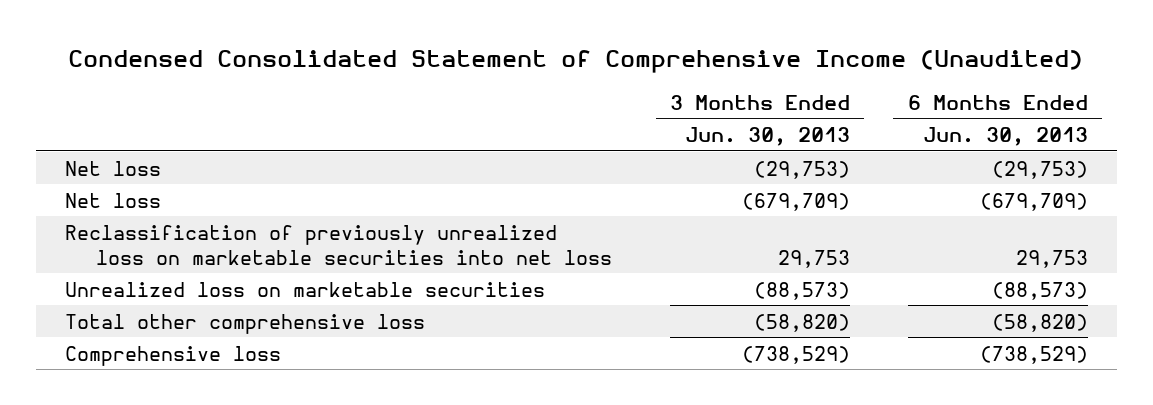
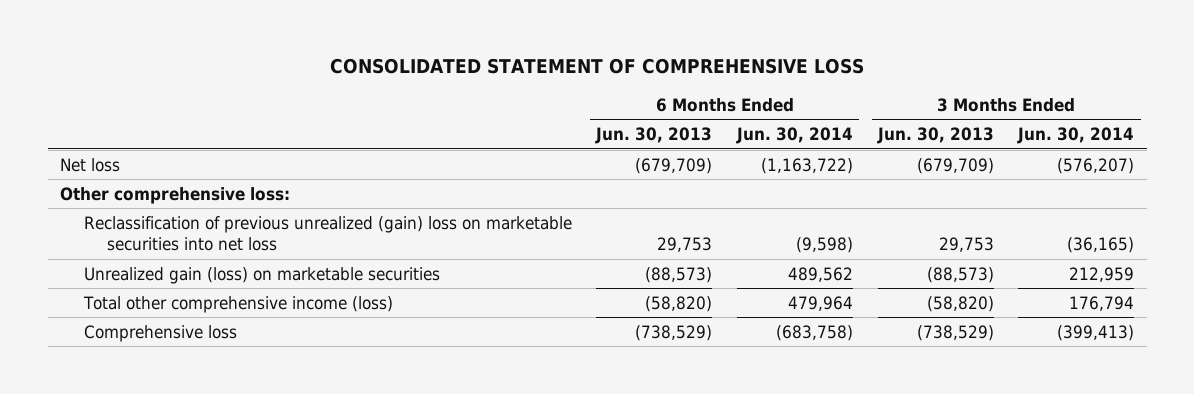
- Condensed Consolidated Statement of Comprehensive Income (Unaudited)
+ CONSOLIDATED STATEMENT OF COMPREHENSIVE LOSS
- | 3 Months Ended Jun. 30, 2013 | 6 Months Ended Jun. 30, 2013
+ | 6 Months Ended Jun. 30, 2013 | 6 Months Ended Jun. 30, 2014 | 3 Months Ended Jun. 30, 2013 | 3 Months Ended Jun. 30, 2014
- Net loss | (29,753) | (29,753)
- Reclassification of previously unrealized loss on marketable securities into net loss | 29,753 | 29,753
- Unrealized loss on marketable securities | (88,573) | (88,573)
- Total other comprehensive loss | (58,820) | (58,820)
+ Other comprehensive loss:
+ Reclassification of previous unrealized (gain) loss on marketable securities into net loss | 29,753 | (9,598) | 29,753 | (36,165)
+ Unrealized gain (loss) on marketable securities | (88,573) | 489,562 | (88,573) | 212,959
+ Total other comprehensive income (loss) | (58,820) | 479,964 | (58,820) | 176,794

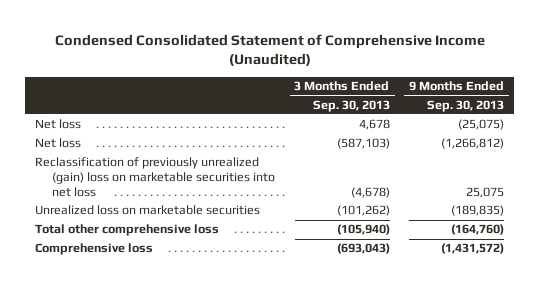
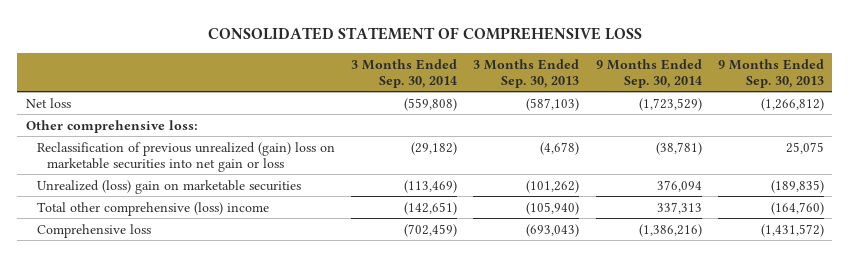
- Condensed Consolidated Statement of Comprehensive Income (Unaudited)
+ CONSOLIDATED STATEMENT OF COMPREHENSIVE LOSS
- | 3 Months Ended Sep. 30, 2013 | 9 Months Ended Sep. 30, 2013
+ | 3 Months Ended Sep. 30, 2014 | 3 Months Ended Sep. 30, 2013 | 9 Months Ended Sep. 30, 2014 | 9 Months Ended Sep. 30, 2013
- Net loss | 4,678 | (25,075)
- Reclassification of previously unrealized (gain) loss on marketable securities into net loss | (4,678) | 25,075
- Unrealized loss on marketable securities | (101,262) | (189,835)
- Total other comprehensive loss | (105,940) | (164,760)
+ Other comprehensive loss:
+ Reclassification of previous unrealized (gain) loss on marketable securities into net gain or loss | (29,182) | (4,678) | (38,781) | 25,075
+ Unrealized (loss) gain on marketable securities | (113,469) | (101,262) | 376,094 | (189,835)
+ Total other comprehensive (loss) income | (142,651) | (105,940) | 337,313 | (164,760)

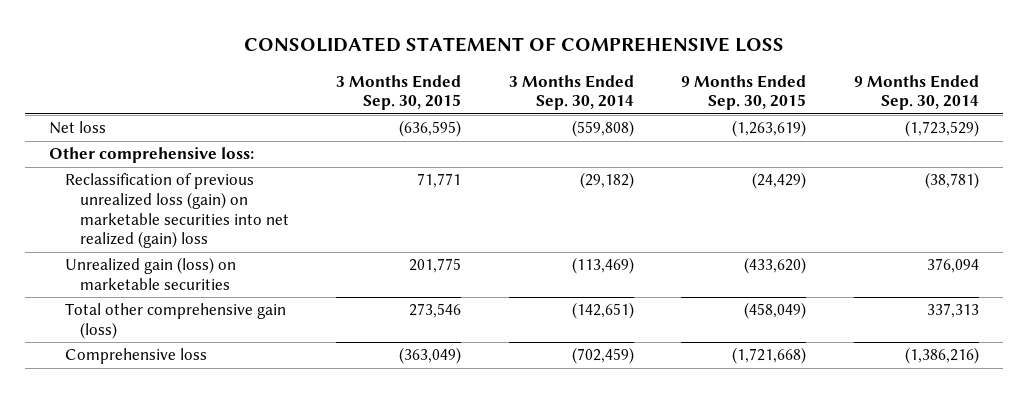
- | 3 Months Ended Sep. 30, 2014 | 3 Months Ended Sep. 30, 2013 | 9 Months Ended Sep. 30, 2014 | 9 Months Ended Sep. 30, 2013
+ | 3 Months Ended Sep. 30, 2015 | 3 Months Ended Sep. 30, 2014 | 9 Months Ended Sep. 30, 2015 | 9 Months Ended Sep. 30, 2014
- Reclassification of previous unrealized (gain) loss on marketable securities into net gain or loss | (29,182) | (4,678) | (38,781) | 25,075
- Unrealized (loss) gain on marketable securities | (113,469) | (101,262) | 376,094 | (189,835)
- Total other comprehensive (loss) income | (142,651) | (105,940) | 337,313 | (164,760)
+ Reclassification of previous unrealized loss (gain) on marketable securities into net realized (gain) loss | 71,771 | (29,182) | (24,429) | (38,781)
+ Unrealized gain (loss) on marketable securities | 201,775 | (113,469) | (433,620) | 376,094
+ Total other comprehensive gain (loss) | 273,546 | (142,651) | (458,049) | 337,313

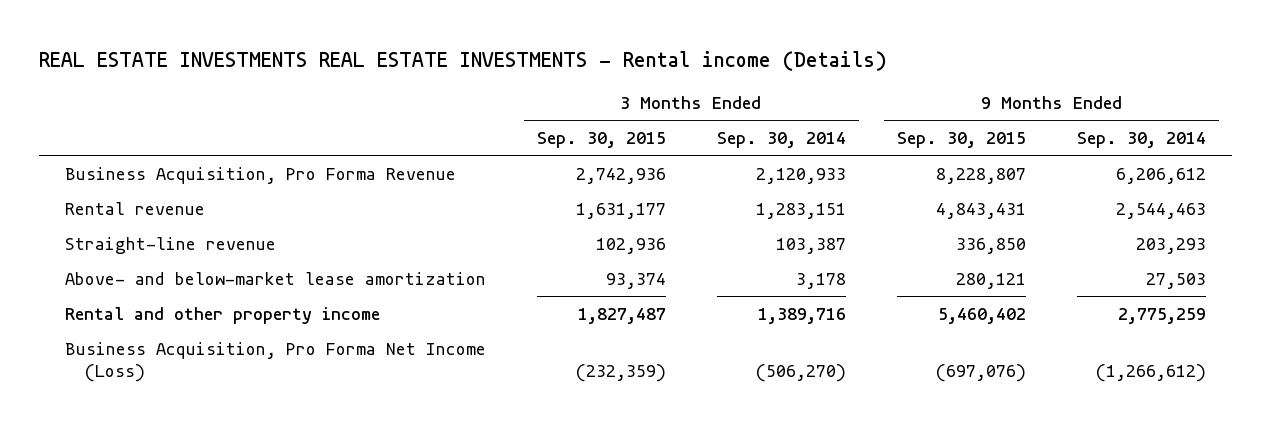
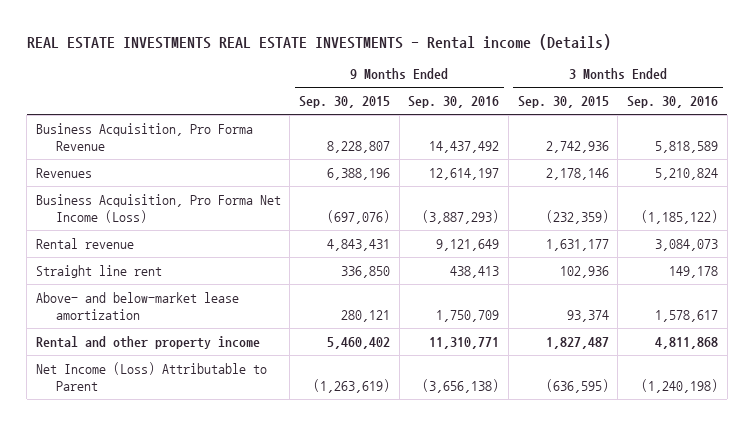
- | 3 Months Ended Sep. 30, 2015 | 3 Months Ended Sep. 30, 2014 | 9 Months Ended Sep. 30, 2015 | 9 Months Ended Sep. 30, 2014
+ | 9 Months Ended Sep. 30, 2015 | 9 Months Ended Sep. 30, 2016 | 3 Months Ended Sep. 30, 2015 | 3 Months Ended Sep. 30, 2016
+ Revenues | 6,388,196 | 12,614,197 | 2,178,146 | 5,210,824
moved up: Business Acquisition, Pro Forma Net Income (Loss) | (697,076) | (3,887,293) | (232,359) | (1,185,122)
- Straight-line revenue | 102,936 | 103,387 | 336,850 | 203,293
+ Straight line rent | 336,850 | 438,413 | 102,936 | 149,178
+ Net Income (Loss) Attributable to Parent | (1,263,619) | (3,656,138) | (636,595) | (1,240,198)

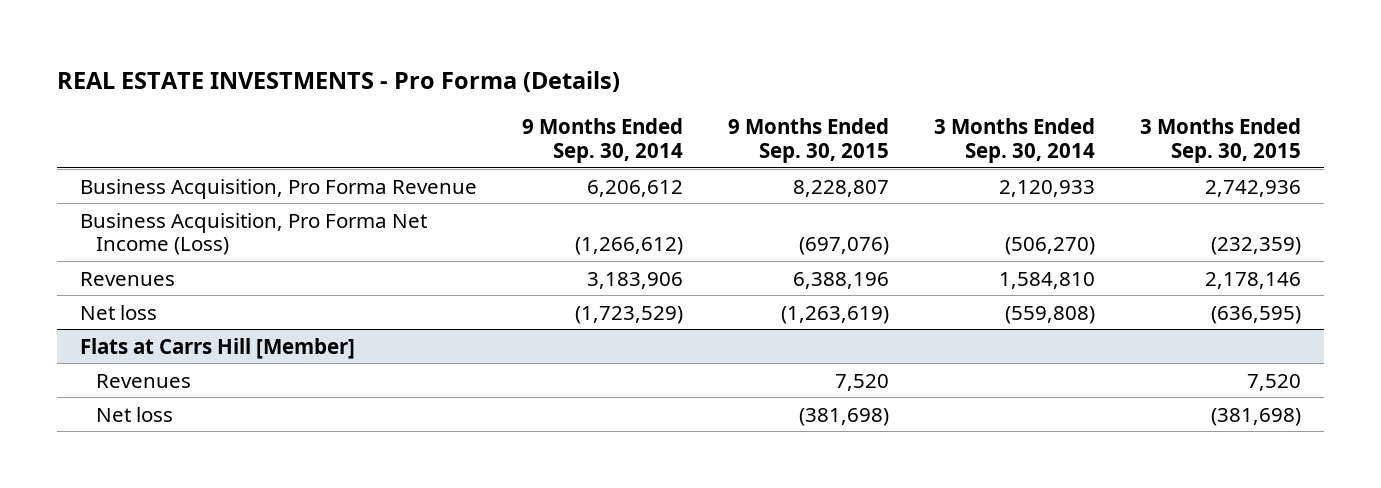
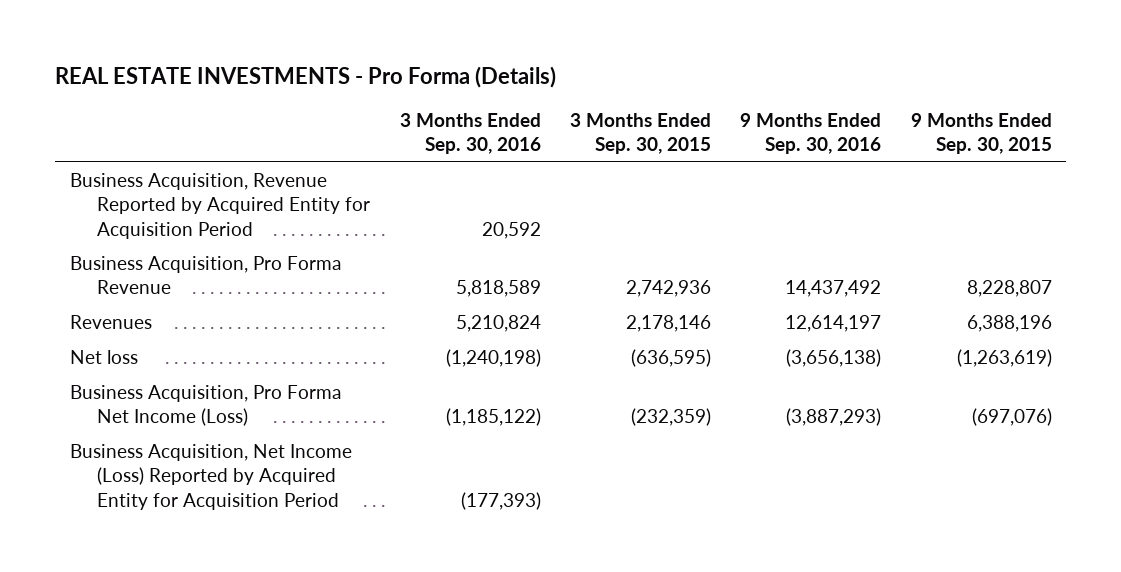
- | 9 Months Ended Sep. 30, 2014 | 9 Months Ended Sep. 30, 2015 | 3 Months Ended Sep. 30, 2014 | 3 Months Ended Sep. 30, 2015
+ | 3 Months Ended Sep. 30, 2016 | 3 Months Ended Sep. 30, 2015 | 9 Months Ended Sep. 30, 2016 | 9 Months Ended Sep. 30, 2015
+ Business Acquisition, Revenue Reported by Acquired Entity for Acquisition Period | 20,592 | | |
- Flats at Carrs Hill [Member]
- Revenues | | 7,520 | | 7,520
- Net loss | | (381,698) | | (381,698)
moved down: Business Acquisition, Pro Forma Net Income (Loss) | (1,185,122) | (232,359) | (3,887,293) | (697,076)
+ Business Acquisition, Net Income (Loss) Reported by Acquired Entity for Acquisition Period | (177,393) | | |

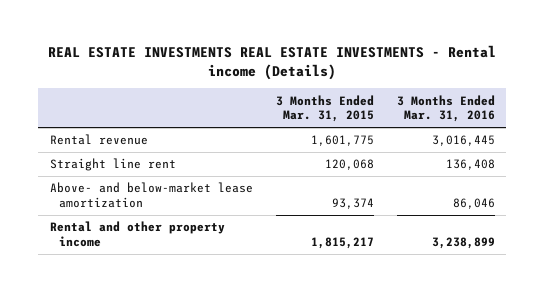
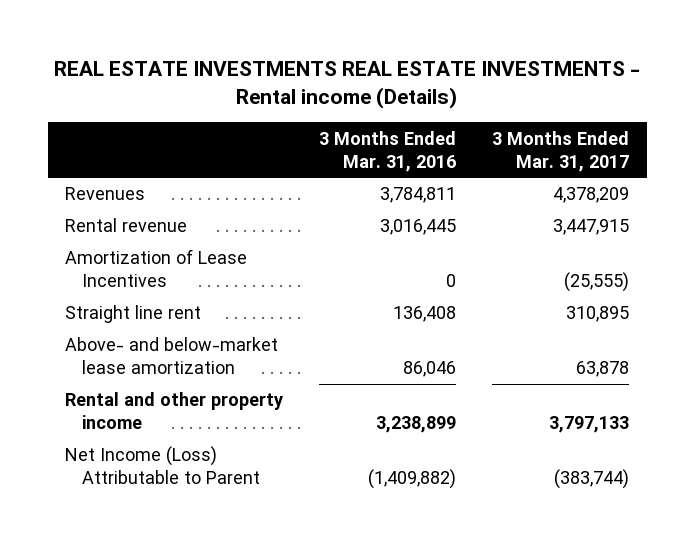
- | 3 Months Ended Mar. 31, 2015 | 3 Months Ended Mar. 31, 2016
+ | 3 Months Ended Mar. 31, 2016 | 3 Months Ended Mar. 31, 2017
+ Revenues | 3,784,811 | 4,378,209
+ Amortization of Lease Incentives | 0 | (25,555)
+ Net Income (Loss) Attributable to Parent | (1,409,882) | (383,744)

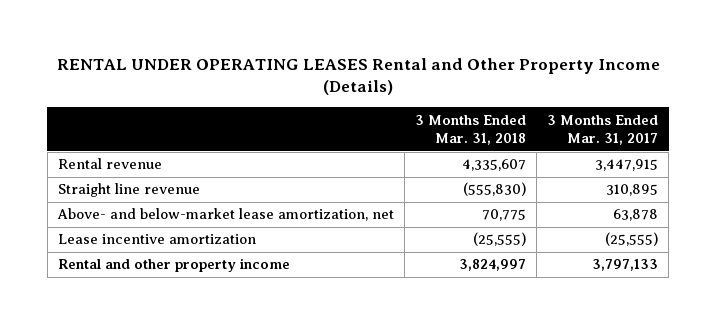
- REAL ESTATE INVESTMENTS REAL ESTATE INVESTMENTS - Rental income (Details)
+ RENTAL UNDER OPERATING LEASES Rental and Other Property Income (Details)
- | 3 Months Ended Mar. 31, 2016 | 3 Months Ended Mar. 31, 2017
+ | 3 Months Ended Mar. 31, 2018 | 3 Months Ended Mar. 31, 2017
- Revenues | 3,784,811 | 4,378,209
- Amortization of Lease Incentives | 0 | (25,555)
- Straight line rent | 136,408 | 310,895
- Above- and below-market lease amortization | 86,046 | 63,878
+ Straight line revenue | (555,830) | 310,895
+ Above- and below-market lease amortization, net | 70,775 | 63,878
+ Lease incentive amortization | (25,555) | (25,555)
- Net Income (Loss) Attributable to Parent | (1,409,882) | (383,744)

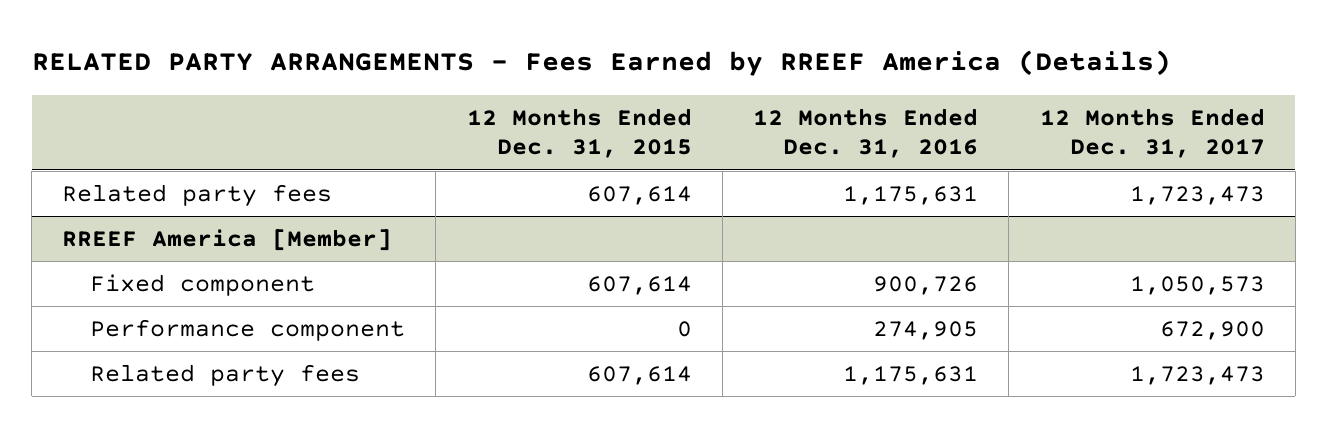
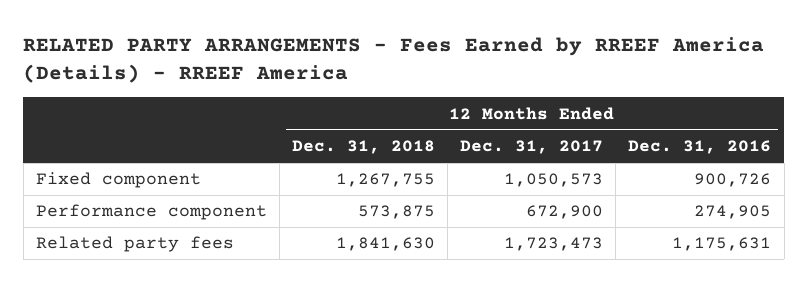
- RELATED PARTY ARRANGEMENTS - Fees Earned by RREEF America (Details)
+ RELATED PARTY ARRANGEMENTS - Fees Earned by RREEF America (Details) - RREEF America
- | 12 Months Ended Dec. 31, 2015 | 12 Months Ended Dec. 31, 2016 | 12 Months Ended Dec. 31, 2017
+ | 12 Months Ended Dec. 31, 2018 | 12 Months Ended Dec. 31, 2017 | 12 Months Ended Dec. 31, 2016
- Related party fees | 607,614 | 1,175,631 | 1,723,473
- RREEF America [Member]

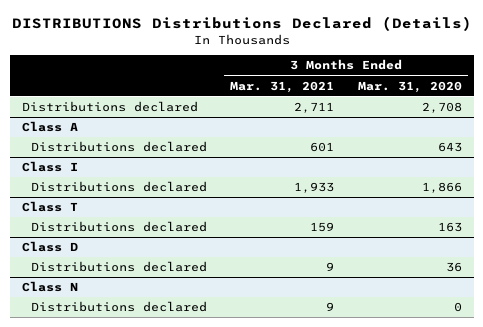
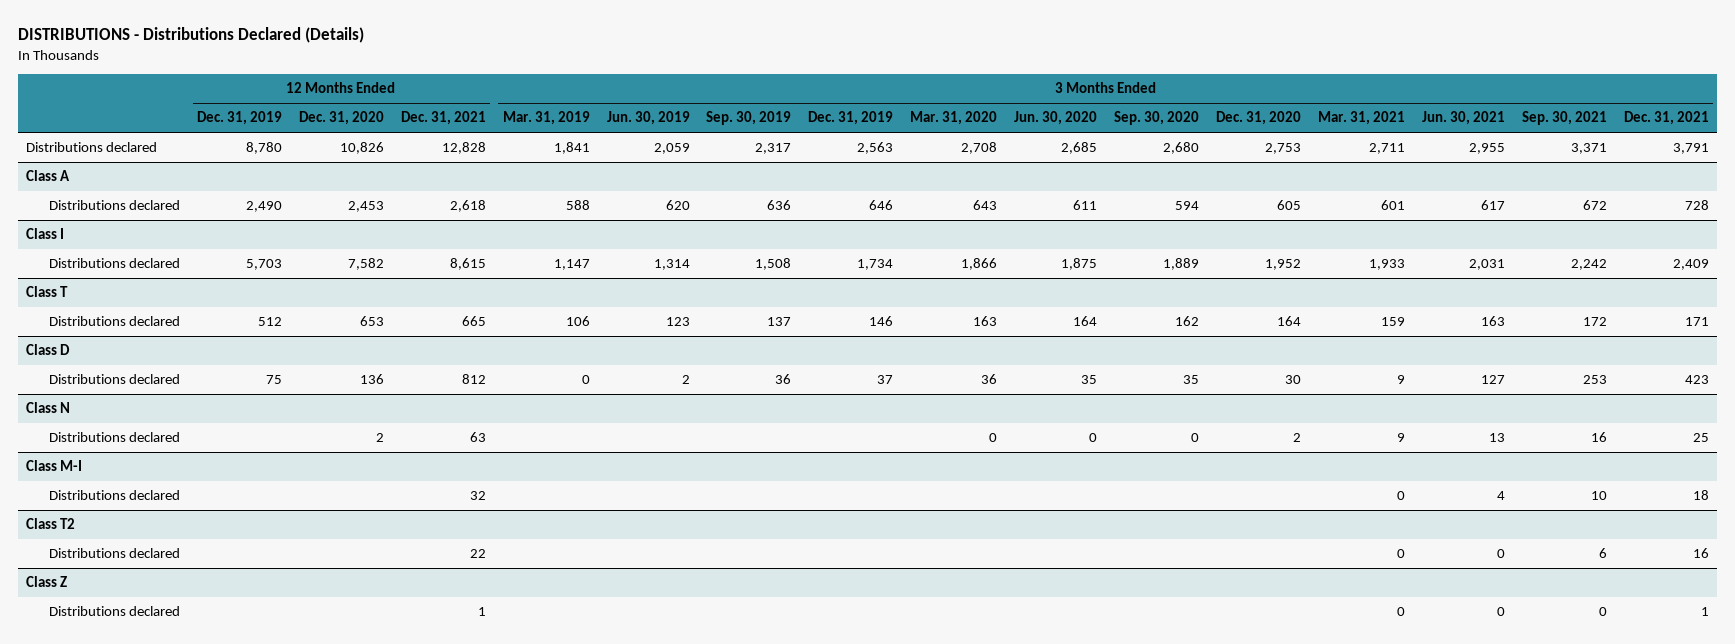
- DISTRIBUTIONS Distributions Declared (Details)
+ DISTRIBUTIONS - Distributions Declared (Details)
- | 3 Months Ended Mar. 31, 2021 | 3 Months Ended Mar. 31, 2020
+ | 12 Months Ended Dec. 31, 2019 | 12 Months Ended Dec. 31, 2020 | 12 Months Ended Dec. 31, 2021 | 3 Months Ended Mar. 31, 2019 | 3 Months Ended Jun. 30, 2019 | 3 Months Ended Sep. 30, 2019 | 3 Months Ended Dec. 31, 2019 | 3 Months Ended Mar. 31, 2020 | 3 Months Ended Jun. 30, 2020 | 3 Months Ended Sep. 30, 2020 | 3 Months Ended Dec. 31, 2020 | 3 Months Ended Mar. 31, 2021 | 3 Months Ended Jun. 30, 2021 | 3 Months Ended Sep. 30, 2021 | 3 Months Ended Dec. 31, 2021
+ Class M-I
+ Distributions declared | | | 32 | | | | | | | | | 0 | 4 | 10 | 18
+ Class T2
+ Distributions declared | | | 22 | | | | | | | | | 0 | 0 | 6 | 16
+ Class Z
+ Distributions declared | | | 1 | | | | | | | | | 0 | 0 | 0 | 1

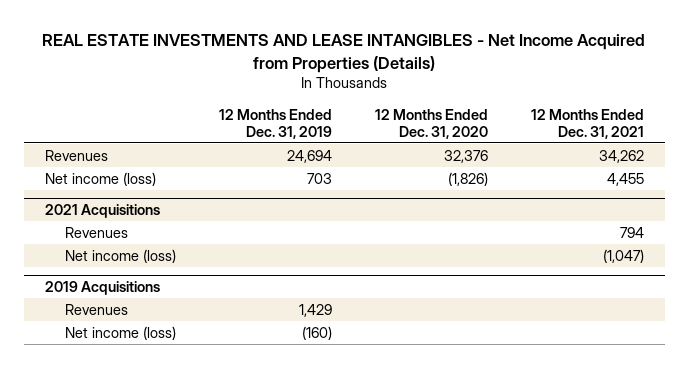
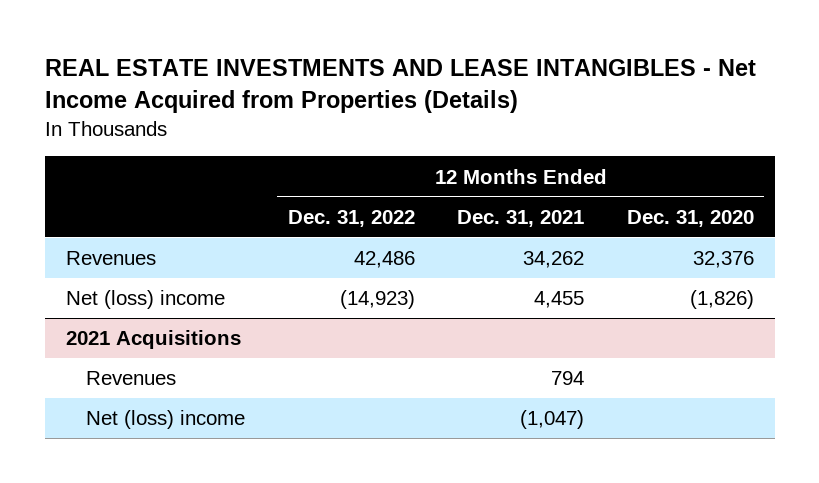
- | 12 Months Ended Dec. 31, 2019 | 12 Months Ended Dec. 31, 2020 | 12 Months Ended Dec. 31, 2021
+ | 12 Months Ended Dec. 31, 2022 | 12 Months Ended Dec. 31, 2021 | 12 Months Ended Dec. 31, 2020
- Net income (loss) | 703 | (1,826) | 4,455
+ Net (loss) income | (14,923) | 4,455 | (1,826)
@ 2021 Acquisitions
- Net income (loss) | | | (1,047)
- 2019 Acquisitions
- Revenues | 1,429 | |
- Net income (loss) | (160) | |
@ 2021 Acquisitions
+ Net (loss) income | | (1,047) |

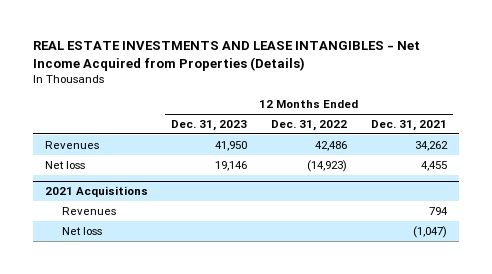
- | 12 Months Ended Dec. 31, 2022 | 12 Months Ended Dec. 31, 2021 | 12 Months Ended Dec. 31, 2020
+ | 12 Months Ended Dec. 31, 2023 | 12 Months Ended Dec. 31, 2022 | 12 Months Ended Dec. 31, 2021
- Net (loss) income | (14,923) | 4,455 | (1,826)
+ Net loss | 19,146 | (14,923) | 4,455
@ 2021 Acquisitions
- Net (loss) income | | (1,047) |
+ Net loss | | | (1,047)

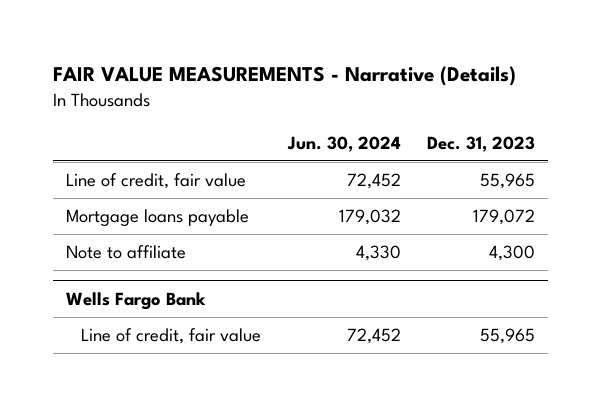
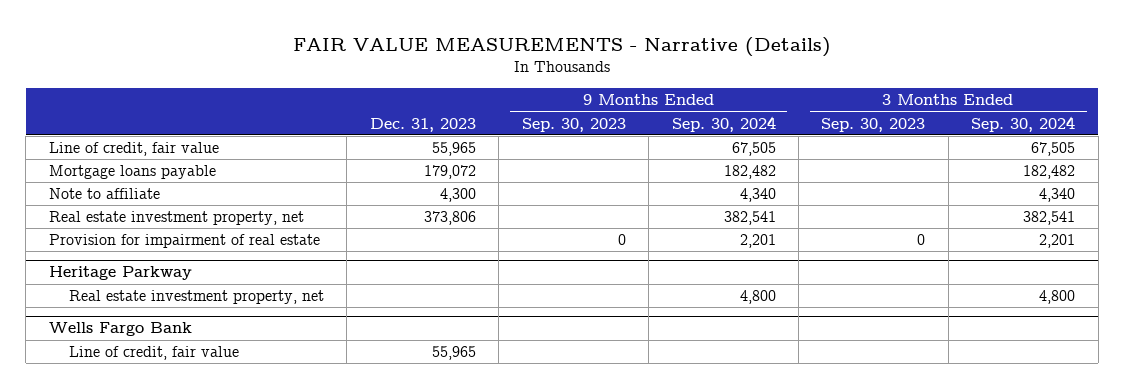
- | Jun. 30, 2024 | Dec. 31, 2023
+ | Dec. 31, 2023 | 9 Months Ended Sep. 30, 2023 | 9 Months Ended Sep. 30, 2024 | 3 Months Ended Sep. 30, 2023 | 3 Months Ended Sep. 30, 2024
+ Real estate investment property, net | 373,806 | | 382,541 | | 382,541
+ Provision for impairment of real estate | | 0 | 2,201 | 0 | 2,201
+ Heritage Parkway
+ Real estate investment property, net | | | 4,800 | | 4,800

